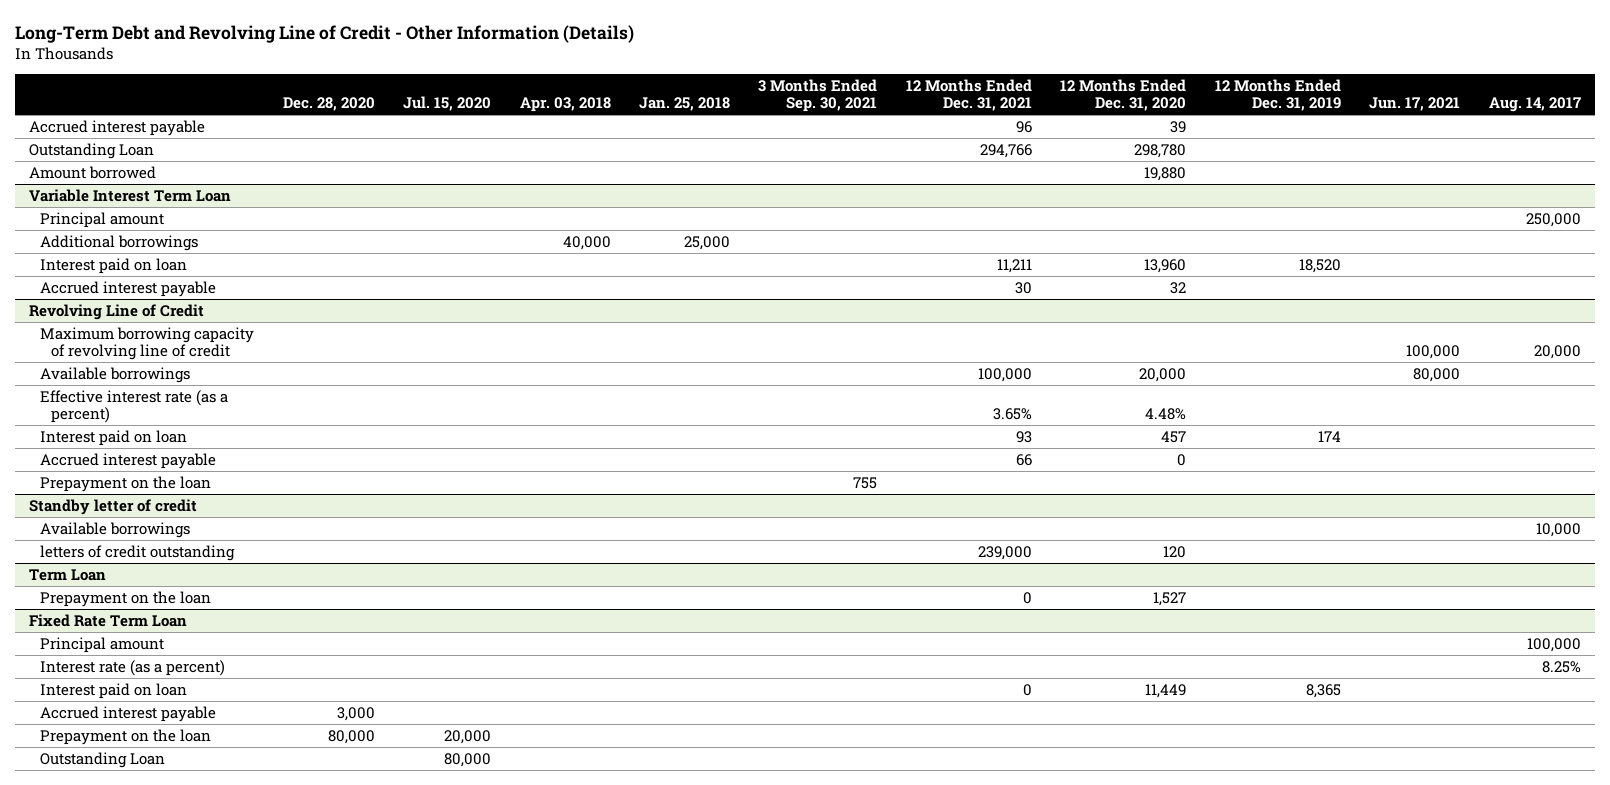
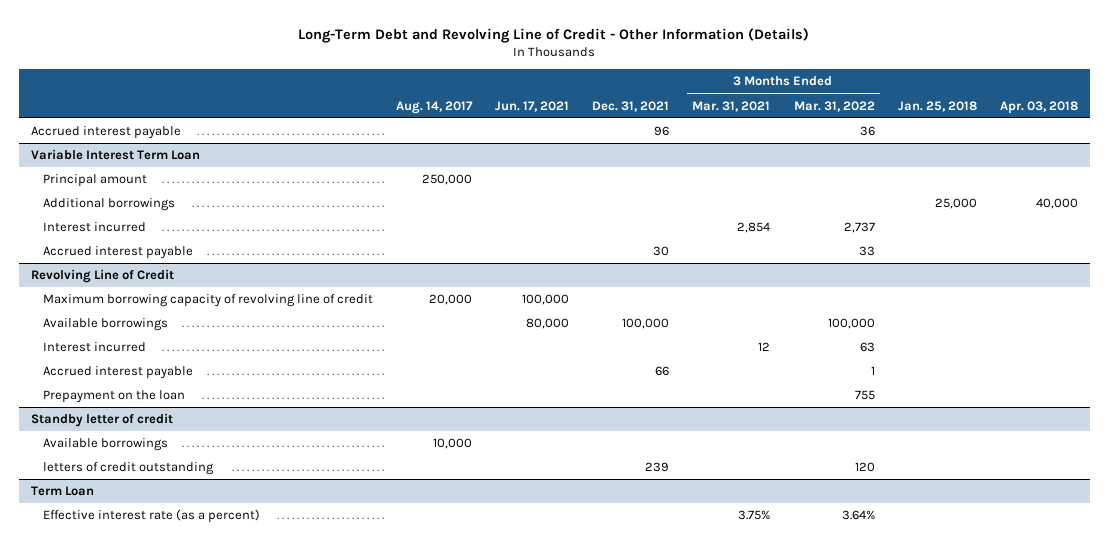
- | Dec. 28, 2020 | Jul. 15, 2020 | Apr. 03, 2018 | Jan. 25, 2018 | 3 Months Ended Sep. 30, 2021 | 12 Months Ended Dec. 31, 2021 | 12 Months Ended Dec. 31, 2020 | 12 Months Ended Dec. 31, 2019 | Jun. 17, 2021 | Aug. 14, 2017
+ | Aug. 14, 2017 | Jun. 17, 2021 | Dec. 31, 2021 | 3 Months Ended Mar. 31, 2021 | 3 Months Ended Mar. 31, 2022 | Jan. 25, 2018 | Apr. 03, 2018
- Outstanding Loan | | | | | | 294,766 | 298,780 | | |
- Amount borrowed | | | | | | | 19,880 | | |
@ Variable Interest Term Loan
- Interest paid on loan | | | | | | 11,211 | 13,960 | 18,520 | |
+ Interest incurred | | | | 2,854 | 2,737 | |
@ Revolving Line of Credit
- Effective interest rate (as a percent) | | | | | | 3.65% | 4.48% | | |
- Interest paid on loan | | | | | | 93 | 457 | 174 | |
+ Interest incurred | | | | 12 | 63 | |
@ Term Loan
- Prepayment on the loan | | | | | | 0 | 1,527 | | |
- Fixed Rate Term Loan
- Principal amount | | | | | | | | | | 100,000
- Interest rate (as a percent) | | | | | | | | | | 8.25%
- Interest paid on loan | | | | | | 0 | 11,449 | 8,365 | |
- Accrued interest payable | 3,000 | | | | | | | | |
- Prepayment on the loan | 80,000 | 20,000 | | | | | | | |
- Outstanding Loan | | 80,000 | | | | | | | |
@ Term Loan
+ Effective interest rate (as a percent) | | | | 3.75% | 3.64% | |

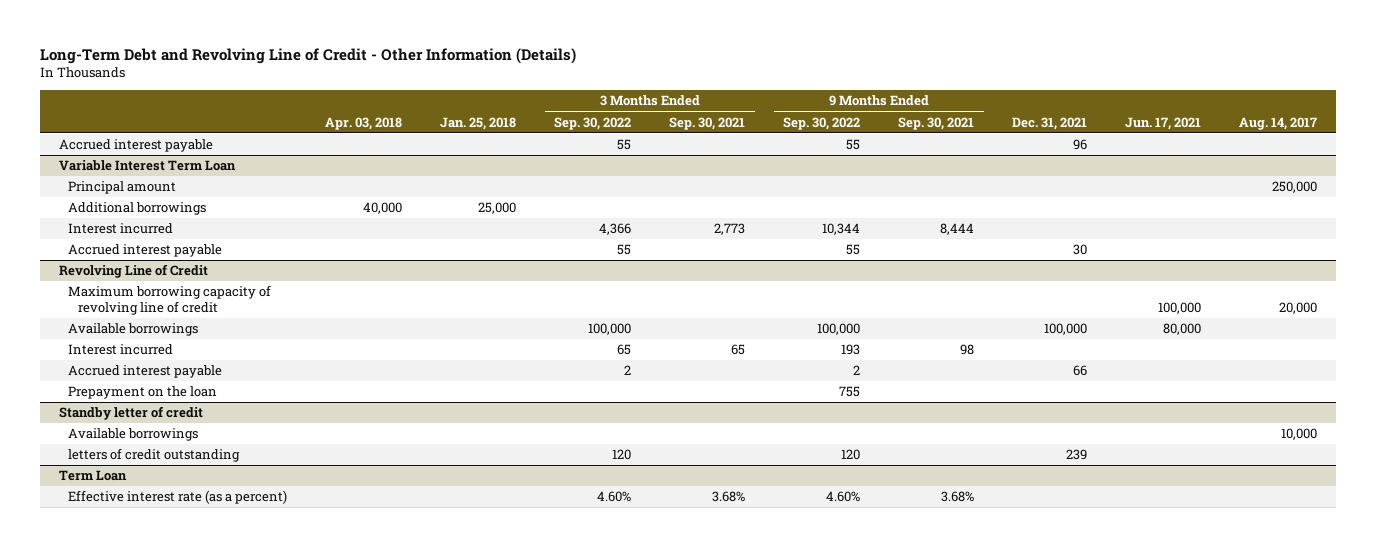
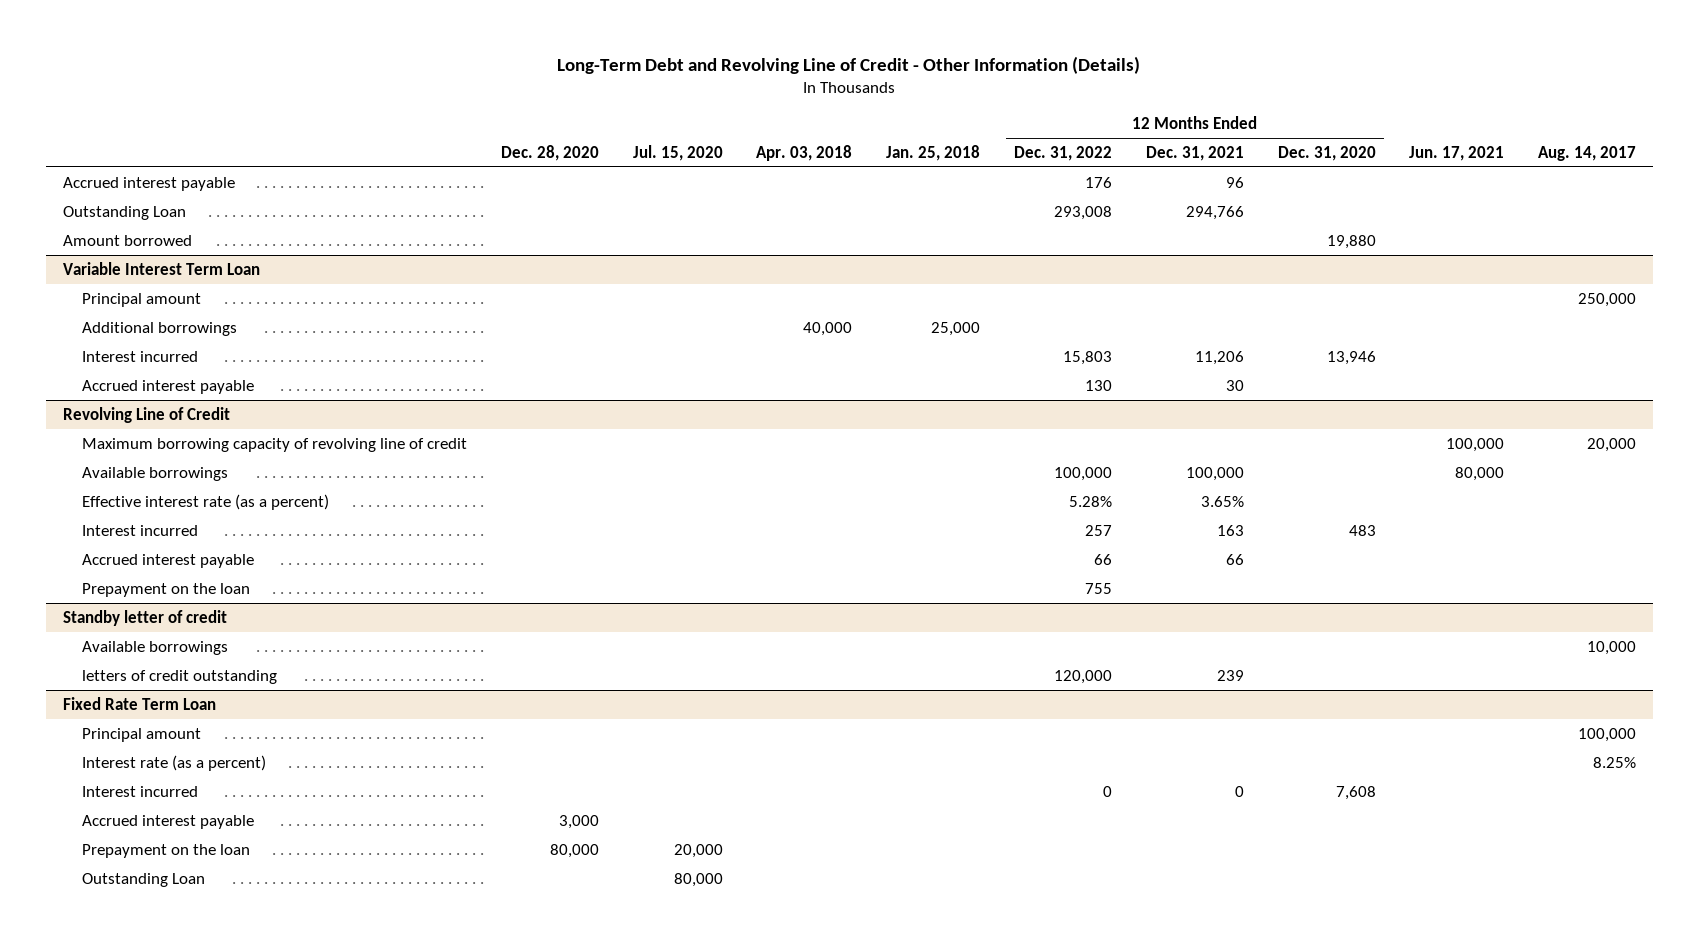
- | Apr. 03, 2018 | Jan. 25, 2018 | 3 Months Ended Sep. 30, 2022 | 3 Months Ended Sep. 30, 2021 | 9 Months Ended Sep. 30, 2022 | 9 Months Ended Sep. 30, 2021 | Dec. 31, 2021 | Jun. 17, 2021 | Aug. 14, 2017
+ | Dec. 28, 2020 | Jul. 15, 2020 | Apr. 03, 2018 | Jan. 25, 2018 | 12 Months Ended Dec. 31, 2022 | 12 Months Ended Dec. 31, 2021 | 12 Months Ended Dec. 31, 2020 | Jun. 17, 2021 | Aug. 14, 2017
+ Outstanding Loan | | | | | 293,008 | 294,766 | | |
+ Amount borrowed | | | | | | | 19,880 | |
@ Revolving Line of Credit
+ Effective interest rate (as a percent) | | | | | 5.28% | 3.65% | | |
- Term Loan
- Effective interest rate (as a percent) | | | 4.60% | 3.68% | 4.60% | 3.68% | | |
+ Fixed Rate Term Loan
+ Principal amount | | | | | | | | | 100,000
+ Interest rate (as a percent) | | | | | | | | | 8.25%
+ Interest incurred | | | | | 0 | 0 | 7,608 | |
+ Accrued interest payable | 3,000 | | | | | | | |
+ Prepayment on the loan | 80,000 | 20,000 | | | | | | |
+ Outstanding Loan | | 80,000 | | | | | | |

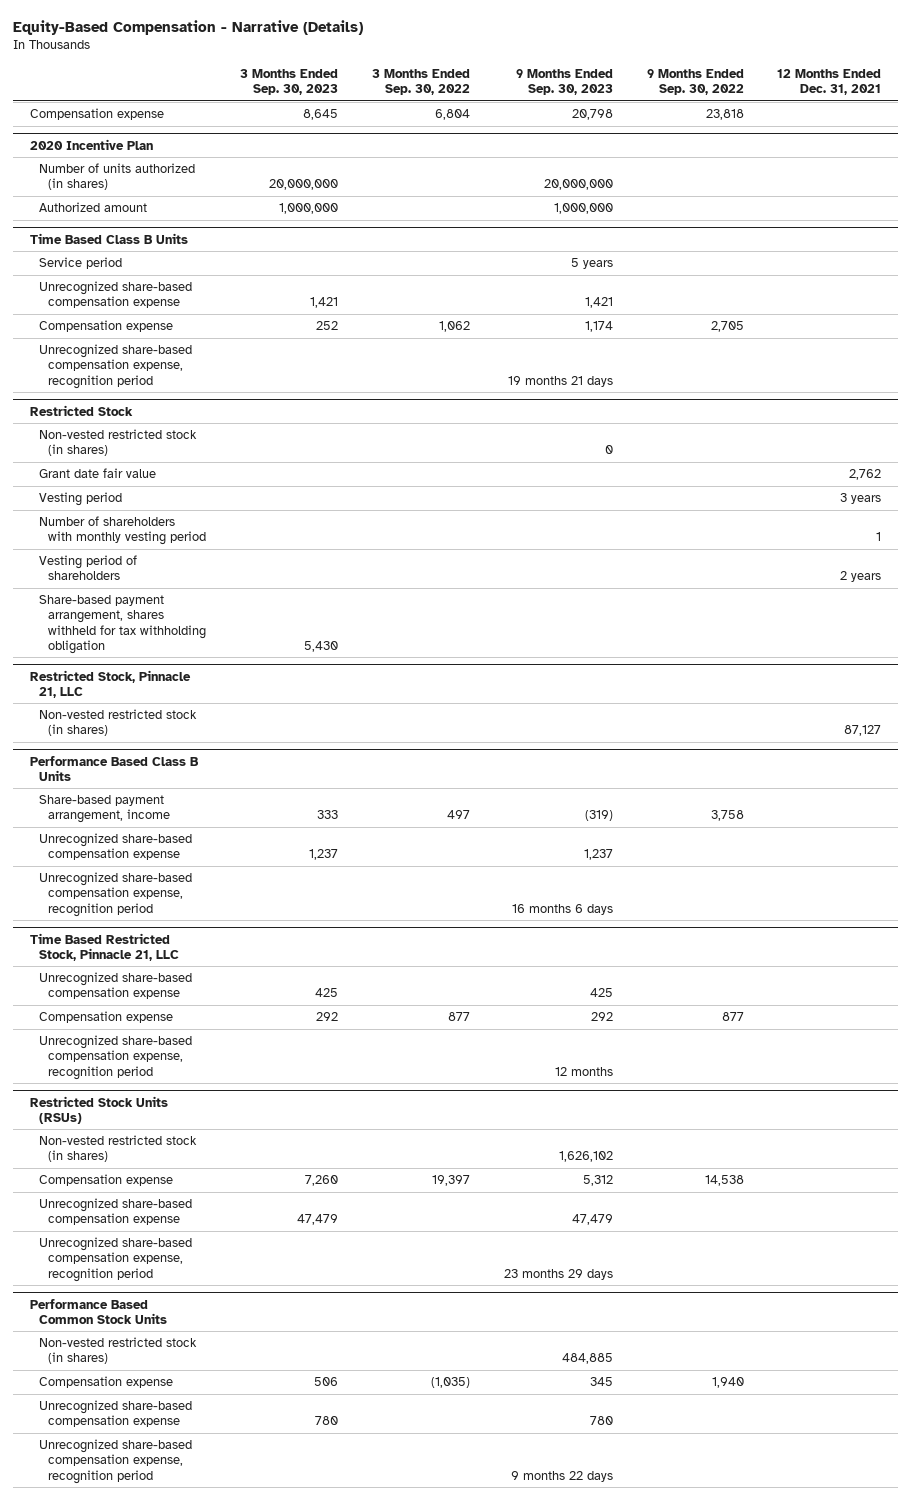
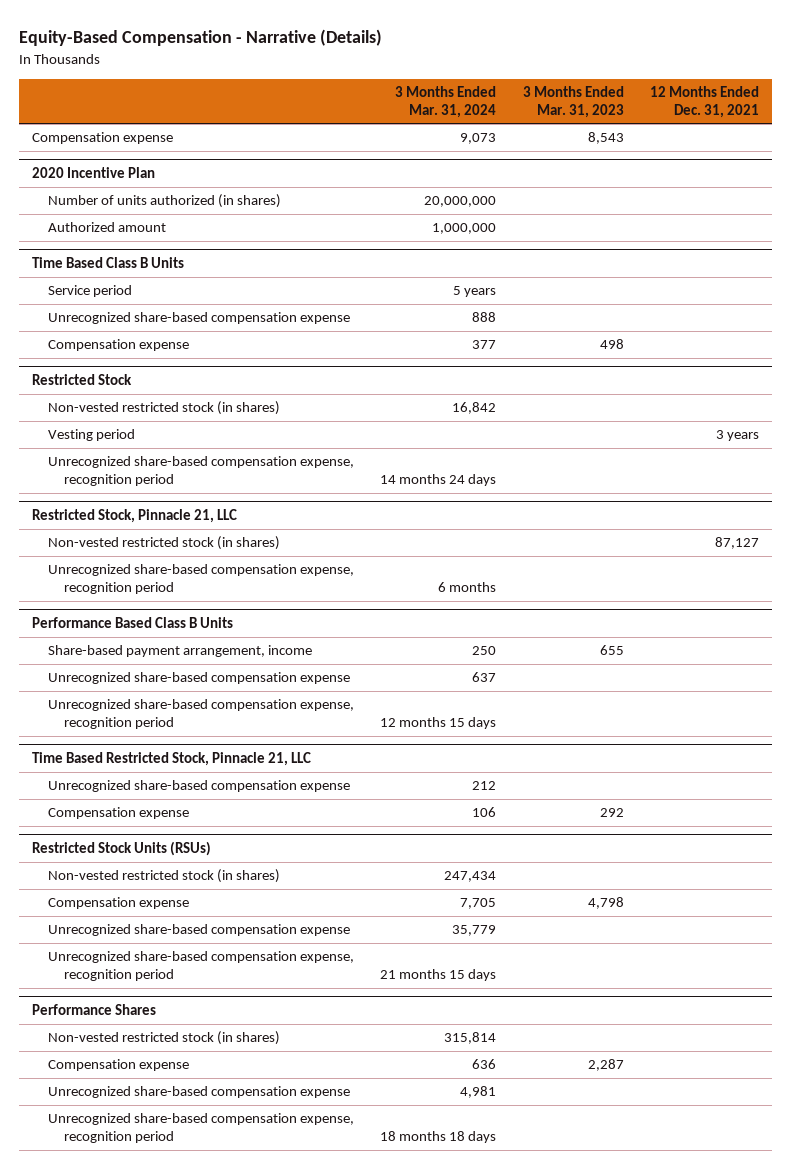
- | 3 Months Ended Sep. 30, 2023 | 3 Months Ended Sep. 30, 2022 | 9 Months Ended Sep. 30, 2023 | 9 Months Ended Sep. 30, 2022 | 12 Months Ended Dec. 31, 2021
+ | 3 Months Ended Mar. 31, 2024 | 3 Months Ended Mar. 31, 2023 | 12 Months Ended Dec. 31, 2021
@ Time Based Class B Units
- Unrecognized share-based compensation expense, recognition period | | | 19 months 21 days | |
@ Restricted Stock
- Grant date fair value | | | | | 2,762
- Number of shareholders with monthly vesting period | | | | | 1
- Vesting period of shareholders | | | | | 2 years
- Share-based payment arrangement, shares withheld for tax withholding obligation | 5,430 | | | |
+ Unrecognized share-based compensation expense, recognition period | 14 months 24 days | |
@ Restricted Stock, Pinnacle 21, LLC
+ Unrecognized share-based compensation expense, recognition period | 6 months | |
@ Time Based Restricted Stock, Pinnacle 21, LLC
- Unrecognized share-based compensation expense, recognition period | | | 12 months | |
- Performance Based Common Stock Units
- Non-vested restricted stock (in shares) | | | 484,885 | |
- Compensation expense | 506 | (1,035) | 345 | 1,940 |
- Unrecognized share-based compensation expense | 780 | | 780 | |
- Unrecognized share-based compensation expense, recognition period | | | 9 months 22 days | |
+ Performance Shares
+ Non-vested restricted stock (in shares) | 315,814 | |
+ Compensation expense | 636 | 2,287 |
+ Unrecognized share-based compensation expense | 4,981 | |
+ Unrecognized share-based compensation expense, recognition period | 18 months 18 days | |

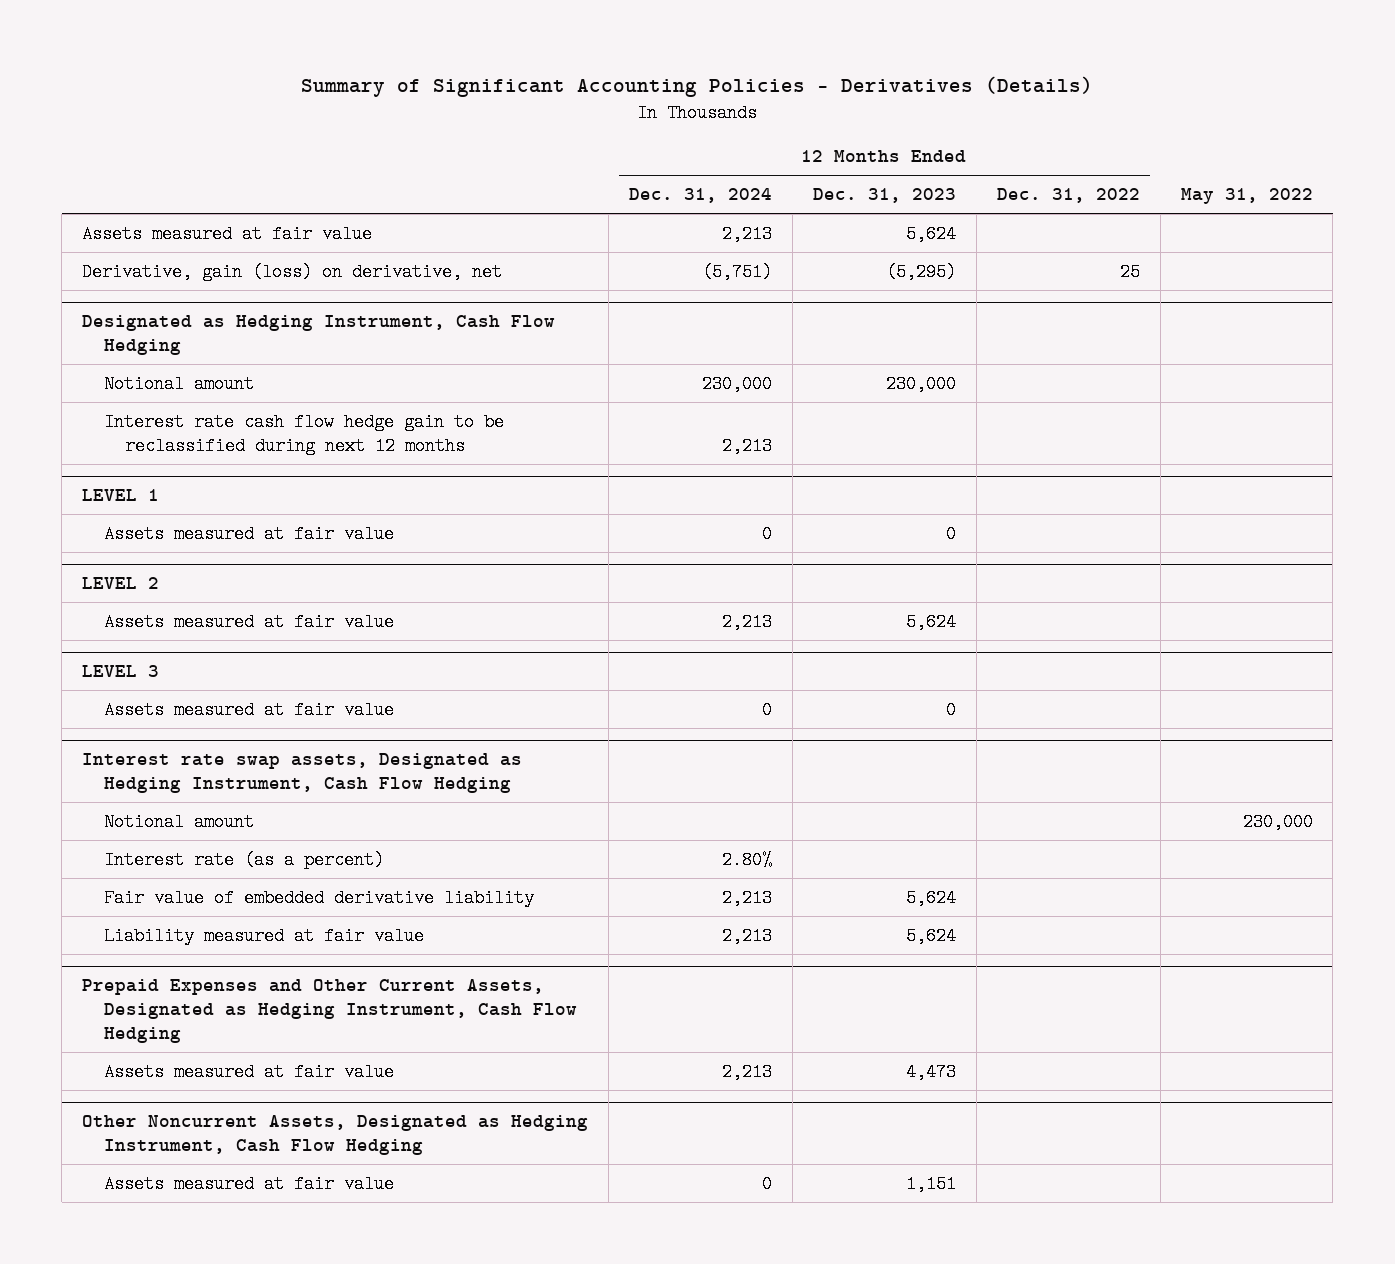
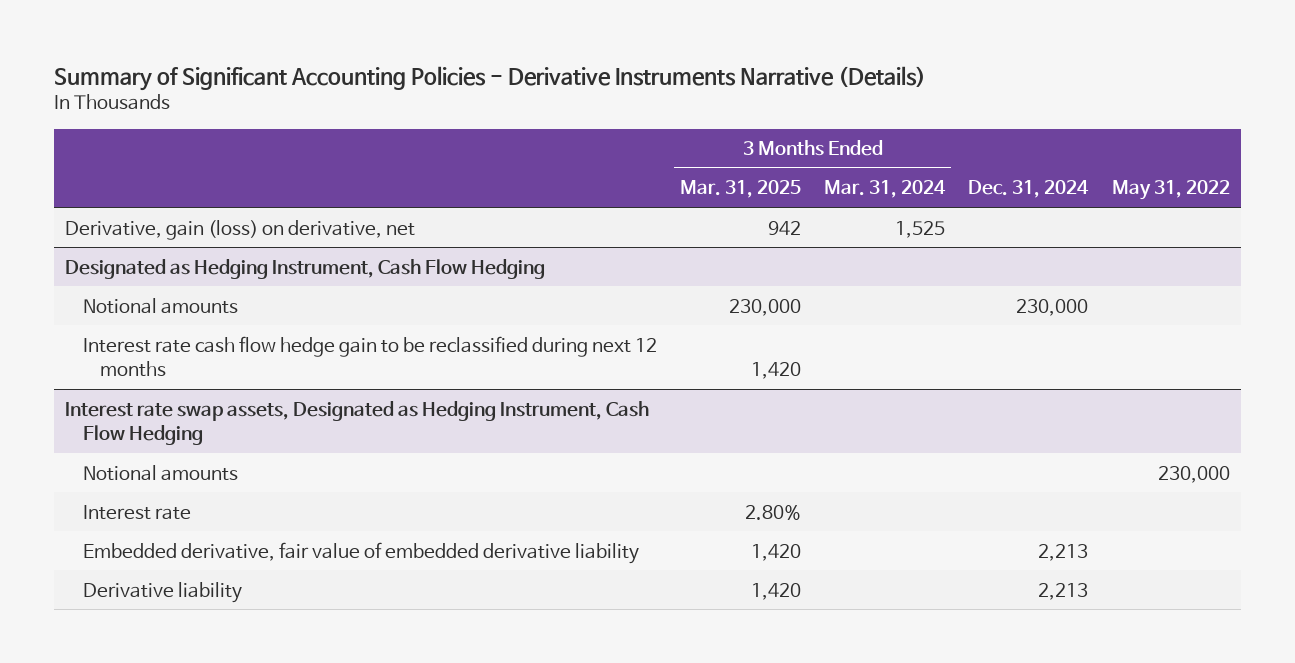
- Summary of Significant Accounting Policies - Derivatives (Details)
+ Summary of Significant Accounting Policies - Derivative Instruments Narrative (Details)
- | 12 Months Ended Dec. 31, 2024 | 12 Months Ended Dec. 31, 2023 | 12 Months Ended Dec. 31, 2022 | May 31, 2022
+ | 3 Months Ended Mar. 31, 2025 | 3 Months Ended Mar. 31, 2024 | Dec. 31, 2024 | May 31, 2022
- Assets measured at fair value | 2,213 | 5,624 | |
@ Designated as Hedging Instrument, Cash Flow Hedging
- Notional amount | 230,000 | 230,000 | |
+ Notional amounts | 230,000 | | 230,000 |
- LEVEL 1
- Assets measured at fair value | 0 | 0 | |
- LEVEL 2
- Assets measured at fair value | 2,213 | 5,624 | |
- LEVEL 3
- Assets measured at fair value | 0 | 0 | |
@ Interest rate swap assets, Designated as Hedging Instrument, Cash Flow Hedging
- Notional amount | | | | 230,000
- Interest rate (as a percent) | 2.80% | | |
- Fair value of embedded derivative liability | 2,213 | 5,624 | |
- Liability measured at fair value | 2,213 | 5,624 | |
- Prepaid Expenses and Other Current Assets, Designated as Hedging Instrument, Cash Flow Hedging
- Assets measured at fair value | 2,213 | 4,473 | |
- Other Noncurrent Assets, Designated as Hedging Instrument, Cash Flow Hedging
- Assets measured at fair value | 0 | 1,151 | |
@ Interest rate swap assets, Designated as Hedging Instrument, Cash Flow Hedging
+ Notional amounts | | | | 230,000
+ Interest rate | 2.80% | | |
+ Embedded derivative, fair value of embedded derivative liability | 1,420 | | 2,213 |
+ Derivative liability | 1,420 | | 2,213 |

